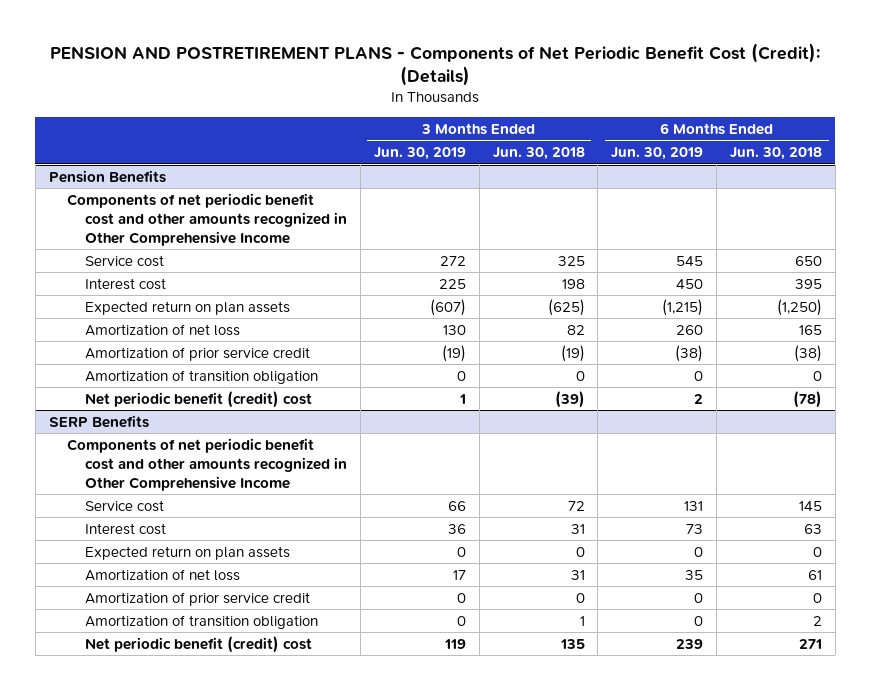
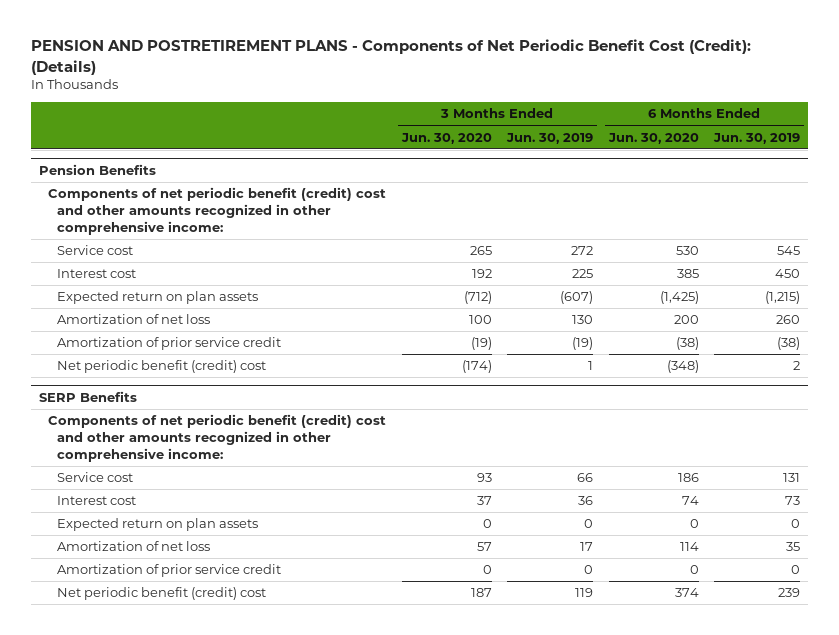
- | 3 Months Ended Jun. 30, 2019 | 3 Months Ended Jun. 30, 2018 | 6 Months Ended Jun. 30, 2019 | 6 Months Ended Jun. 30, 2018
+ | 3 Months Ended Jun. 30, 2020 | 3 Months Ended Jun. 30, 2019 | 6 Months Ended Jun. 30, 2020 | 6 Months Ended Jun. 30, 2019
@ Pension Benefits
- Components of net periodic benefit cost and other amounts recognized in Other Comprehensive Income
+ Components of net periodic benefit (credit) cost and other amounts recognized in other comprehensive income:
- Amortization of transition obligation | 0 | 0 | 0 | 0
@ SERP Benefits
- Components of net periodic benefit cost and other amounts recognized in Other Comprehensive Income
+ Components of net periodic benefit (credit) cost and other amounts recognized in other comprehensive income:
- Amortization of transition obligation | 0 | 1 | 0 | 2

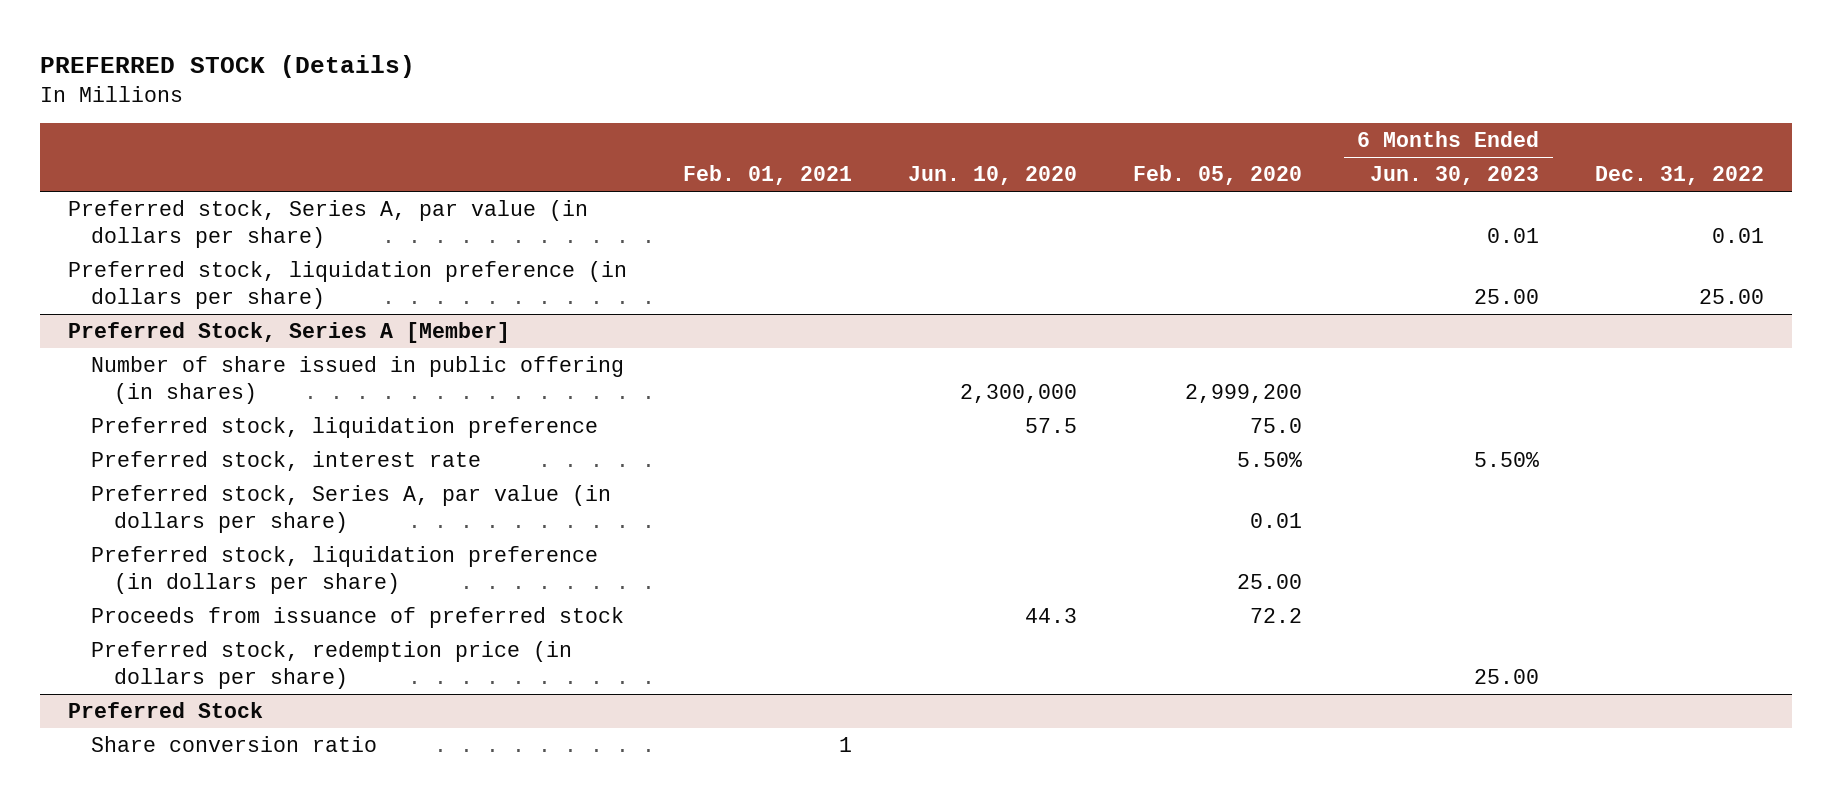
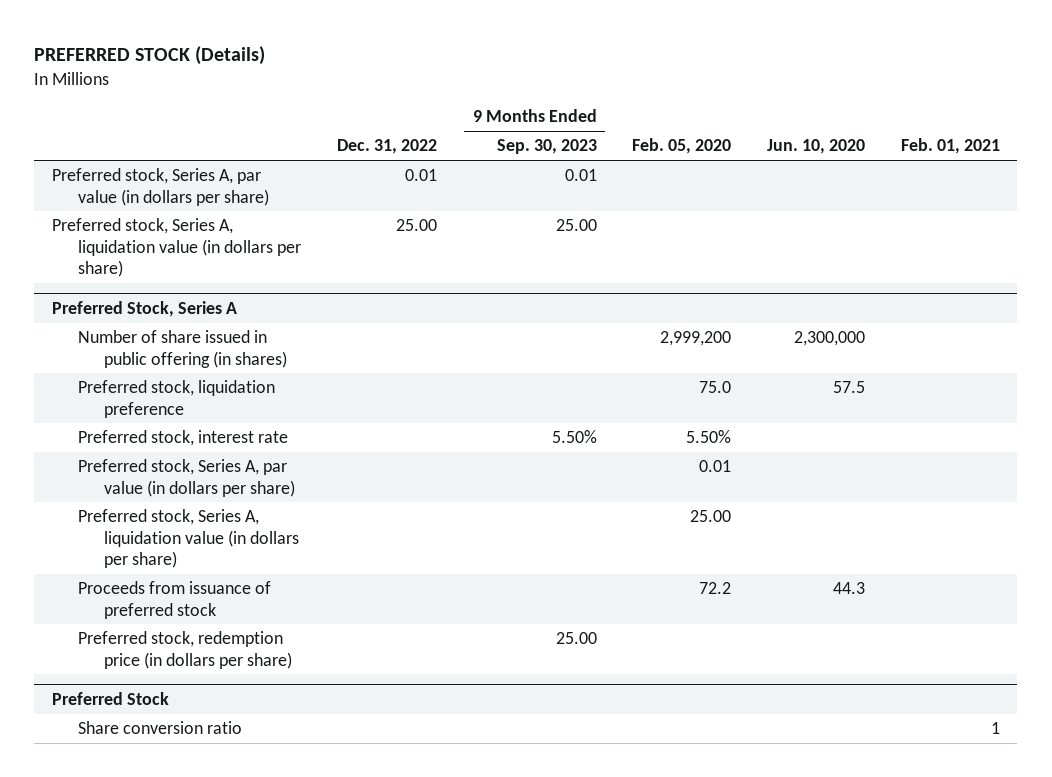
- | Feb. 01, 2021 | Jun. 10, 2020 | Feb. 05, 2020 | 6 Months Ended Jun. 30, 2023 | Dec. 31, 2022
+ | Dec. 31, 2022 | 9 Months Ended Sep. 30, 2023 | Feb. 05, 2020 | Jun. 10, 2020 | Feb. 01, 2021
- Preferred stock, liquidation preference (in dollars per share) | | | | 25.00 | 25.00
- Preferred Stock, Series A [Member]
+ Preferred stock, Series A, liquidation value (in dollars per share) | 25.00 | 25.00 | | |
+ Preferred Stock, Series A
- Preferred stock, liquidation preference (in dollars per share) | | | 25.00 | |
+ Preferred stock, Series A, liquidation value (in dollars per share) | | | 25.00 | |

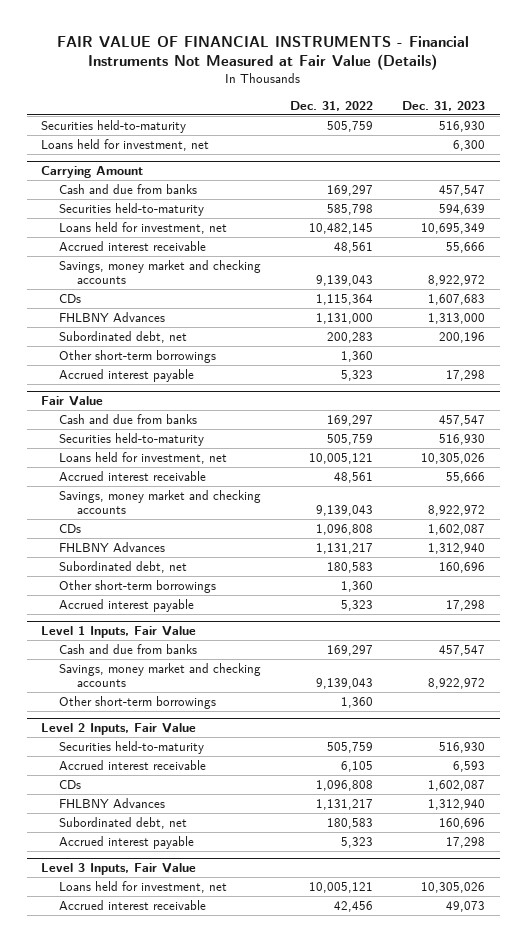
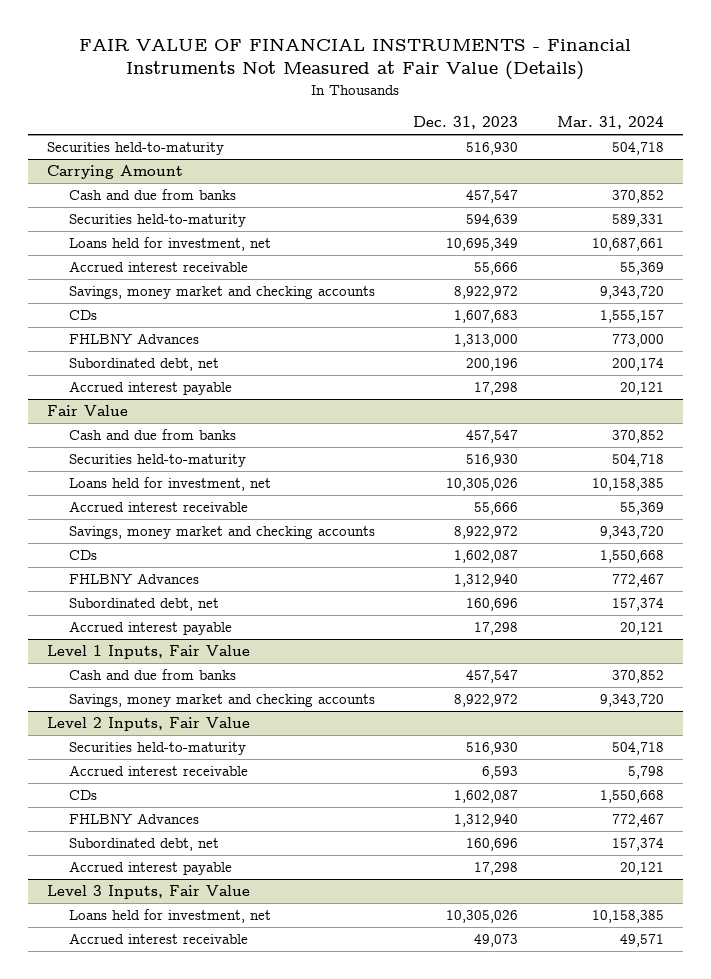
- | Dec. 31, 2022 | Dec. 31, 2023
+ | Dec. 31, 2023 | Mar. 31, 2024
- Loans held for investment, net | | 6,300
@ Carrying Amount
- Other short-term borrowings | 1,360 |
@ Fair Value
- Other short-term borrowings | 1,360 |
@ Level 1 Inputs, Fair Value
- Other short-term borrowings | 1,360 |

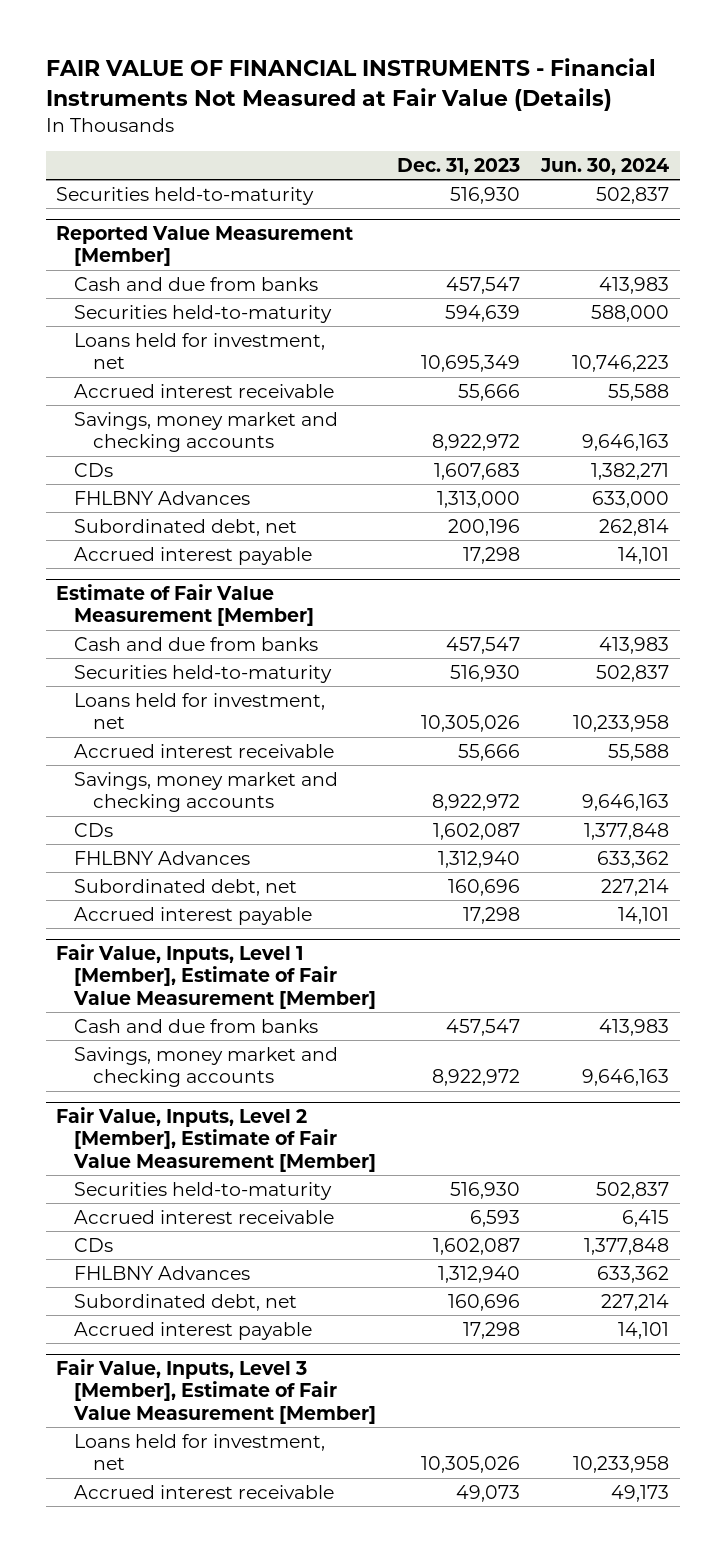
- | Dec. 31, 2023 | Mar. 31, 2024
+ | Dec. 31, 2023 | Jun. 30, 2024
- Carrying Amount
+ Reported Value Measurement [Member]
- Fair Value
+ Estimate of Fair Value Measurement [Member]
- Level 1 Inputs, Fair Value
+ Fair Value, Inputs, Level 1 [Member], Estimate of Fair Value Measurement [Member]
- Level 2 Inputs, Fair Value
+ Fair Value, Inputs, Level 2 [Member], Estimate of Fair Value Measurement [Member]
- Level 3 Inputs, Fair Value
+ Fair Value, Inputs, Level 3 [Member], Estimate of Fair Value Measurement [Member]

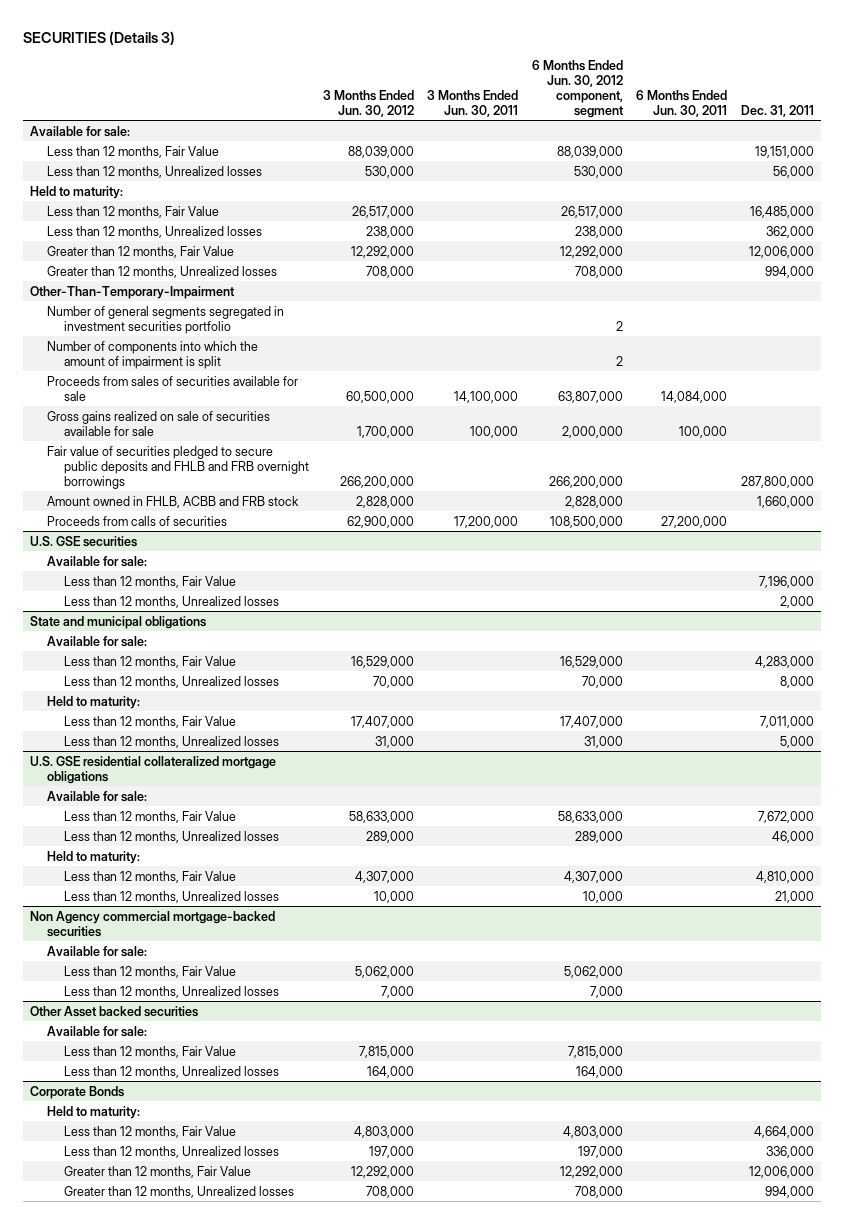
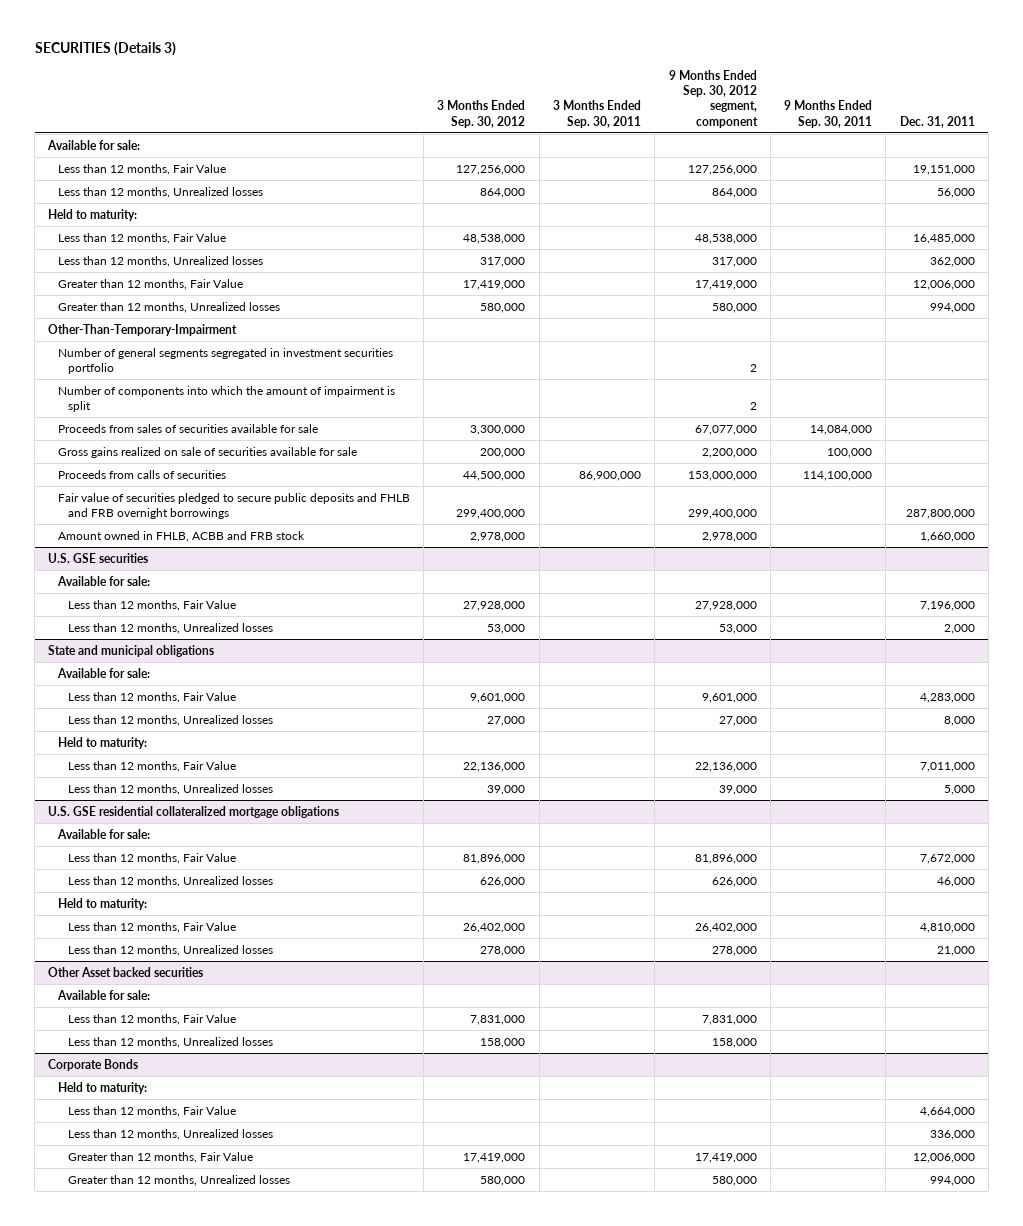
- | 3 Months Ended Jun. 30, 2012 | 3 Months Ended Jun. 30, 2011 | 6 Months Ended Jun. 30, 2012 component, segment | 6 Months Ended Jun. 30, 2011 | Dec. 31, 2011
+ | 3 Months Ended Sep. 30, 2012 | 3 Months Ended Sep. 30, 2011 | 9 Months Ended Sep. 30, 2012 segment, component | 9 Months Ended Sep. 30, 2011 | Dec. 31, 2011
moved up: Proceeds from calls of securities | 44,500,000 | 86,900,000 | 153,000,000 | 114,100,000 |
- Non Agency commercial mortgage-backed securities
- Available for sale:
- Less than 12 months, Fair Value | 5,062,000 | | 5,062,000 | |
- Less than 12 months, Unrealized losses | 7,000 | | 7,000 | |

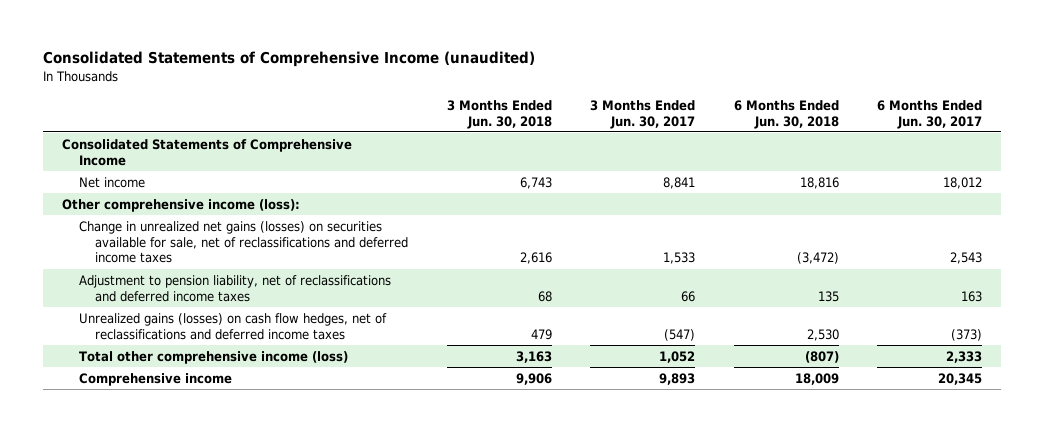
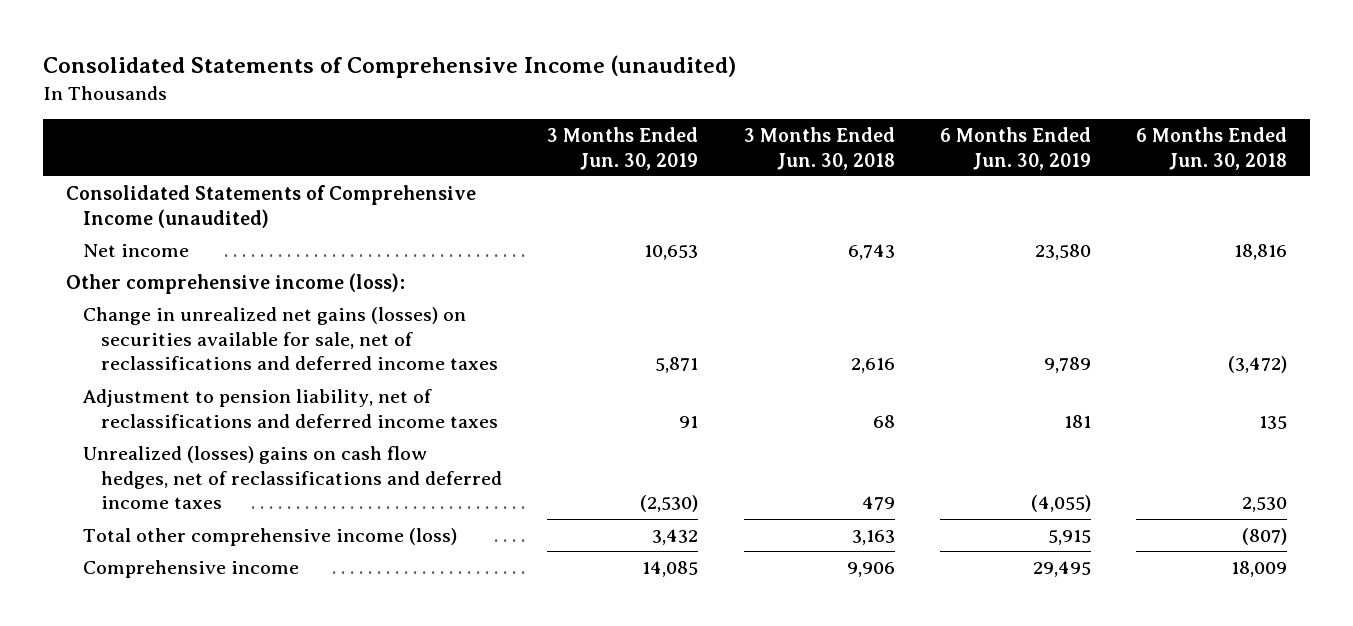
- | 3 Months Ended Jun. 30, 2018 | 3 Months Ended Jun. 30, 2017 | 6 Months Ended Jun. 30, 2018 | 6 Months Ended Jun. 30, 2017
+ | 3 Months Ended Jun. 30, 2019 | 3 Months Ended Jun. 30, 2018 | 6 Months Ended Jun. 30, 2019 | 6 Months Ended Jun. 30, 2018
- Consolidated Statements of Comprehensive Income
+ Consolidated Statements of Comprehensive Income (unaudited)
- Unrealized gains (losses) on cash flow hedges, net of reclassifications and deferred income taxes | 479 | (547) | 2,530 | (373)
+ Unrealized (losses) gains on cash flow hedges, net of reclassifications and deferred income taxes | (2,530) | 479 | (4,055) | 2,530

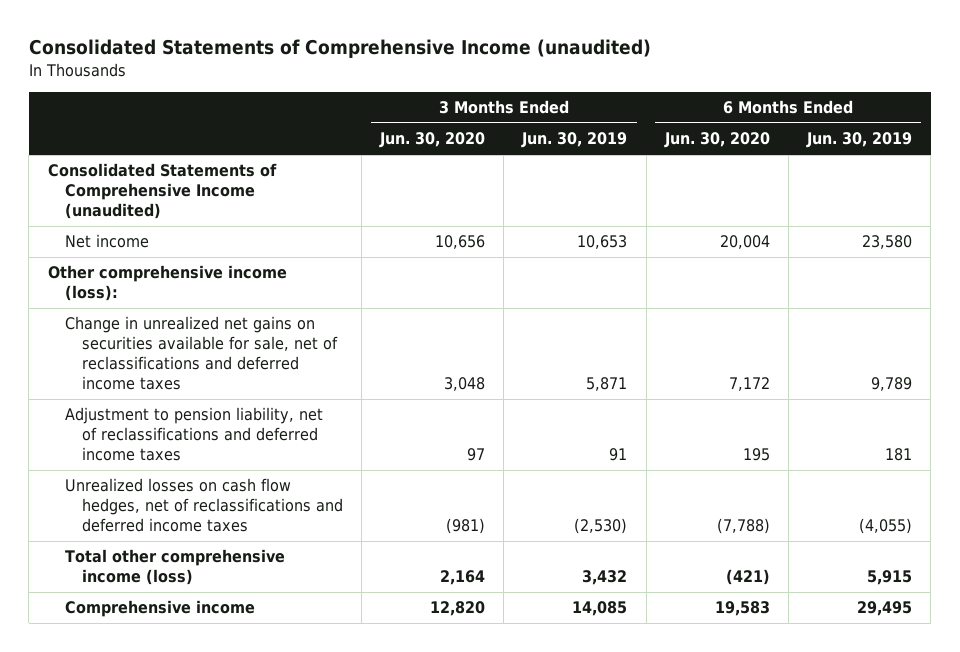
- | 3 Months Ended Jun. 30, 2019 | 3 Months Ended Jun. 30, 2018 | 6 Months Ended Jun. 30, 2019 | 6 Months Ended Jun. 30, 2018
+ | 3 Months Ended Jun. 30, 2020 | 3 Months Ended Jun. 30, 2019 | 6 Months Ended Jun. 30, 2020 | 6 Months Ended Jun. 30, 2019
- Change in unrealized net gains (losses) on securities available for sale, net of reclassifications and deferred income taxes | 5,871 | 2,616 | 9,789 | (3,472)
+ Change in unrealized net gains on securities available for sale, net of reclassifications and deferred income taxes | 3,048 | 5,871 | 7,172 | 9,789
- Unrealized (losses) gains on cash flow hedges, net of reclassifications and deferred income taxes | (2,530) | 479 | (4,055) | 2,530
+ Unrealized losses on cash flow hedges, net of reclassifications and deferred income taxes | (981) | (2,530) | (7,788) | (4,055)

